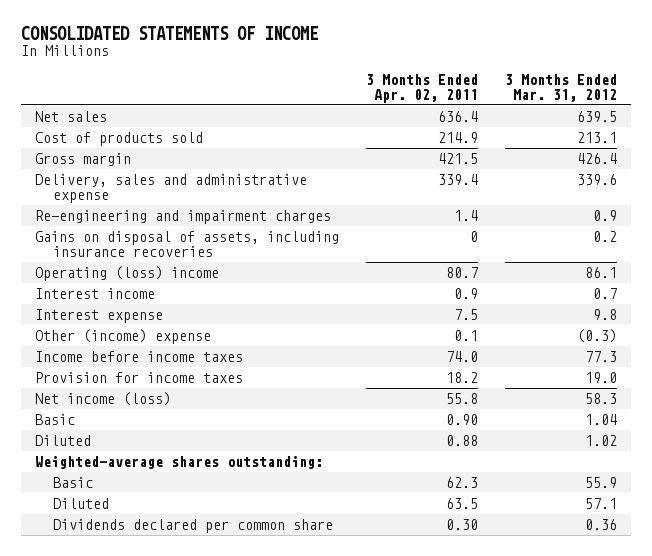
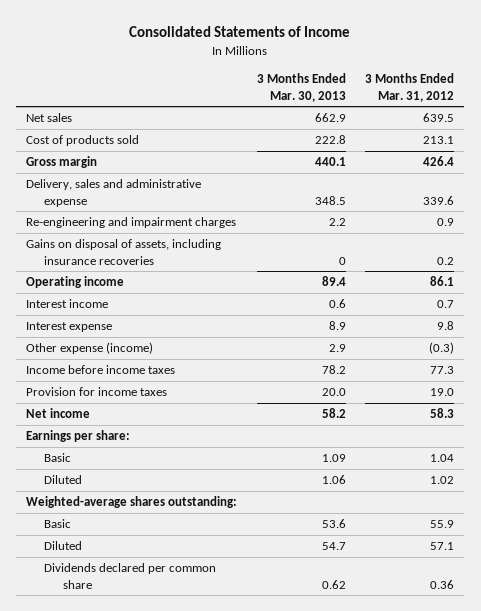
- CONSOLIDATED STATEMENTS OF INCOME
+ Consolidated Statements of Income
- | 3 Months Ended Apr. 02, 2011 | 3 Months Ended Mar. 31, 2012
+ | 3 Months Ended Mar. 30, 2013 | 3 Months Ended Mar. 31, 2012
- Operating (loss) income | 80.7 | 86.1
+ Operating income | 89.4 | 86.1
- Other (income) expense | 0.1 | (0.3)
+ Other expense (income) | 2.9 | (0.3)
- Net income (loss) | 55.8 | 58.3
+ Net income | 58.2 | 58.3
+ Earnings per share:

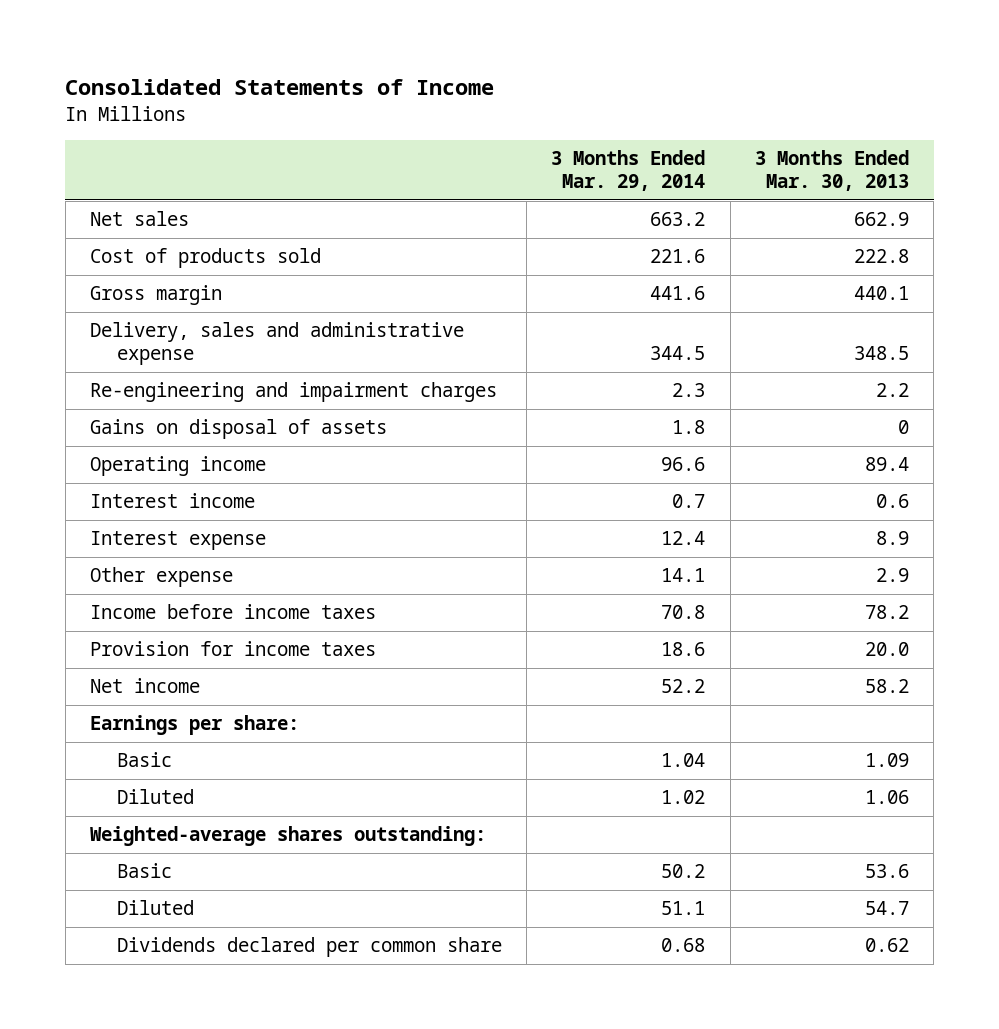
- | 3 Months Ended Mar. 30, 2013 | 3 Months Ended Mar. 31, 2012
+ | 3 Months Ended Mar. 29, 2014 | 3 Months Ended Mar. 30, 2013
- Gains on disposal of assets, including insurance recoveries | 0 | 0.2
+ Gains on disposal of assets | 1.8 | 0
- Other expense (income) | 2.9 | (0.3)
+ Other expense | 14.1 | 2.9

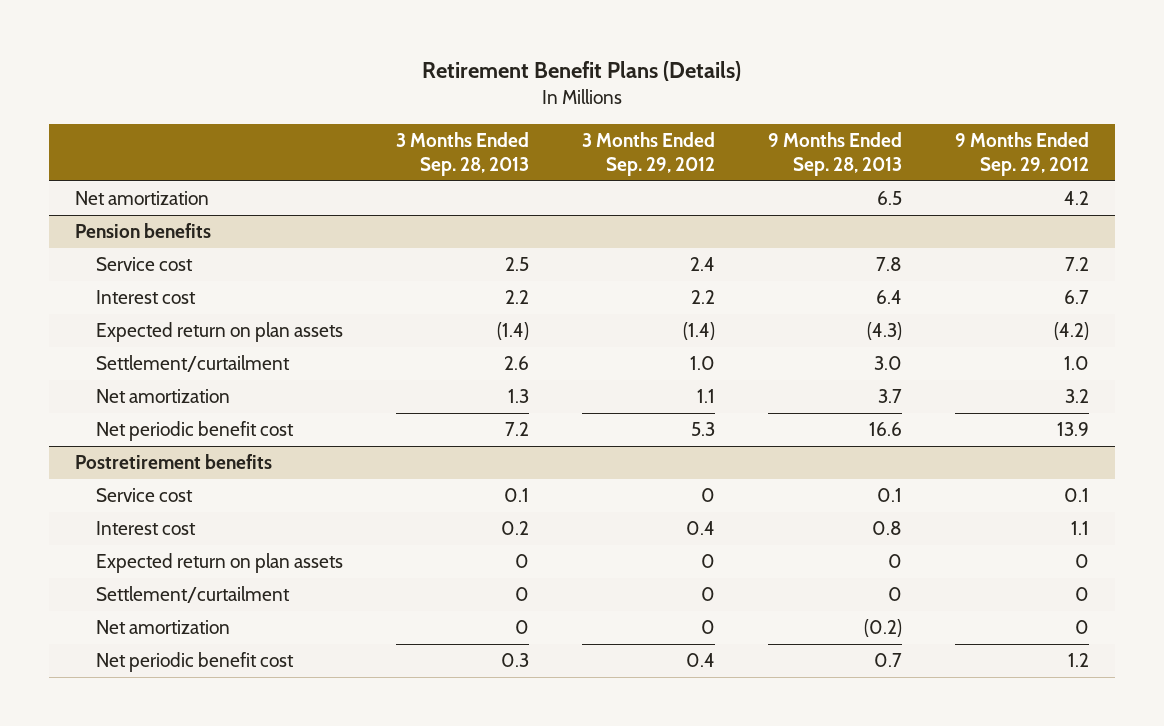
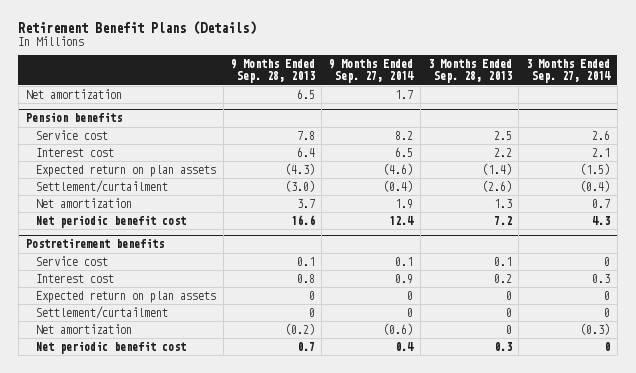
- | 3 Months Ended Sep. 28, 2013 | 3 Months Ended Sep. 29, 2012 | 9 Months Ended Sep. 28, 2013 | 9 Months Ended Sep. 29, 2012
+ | 9 Months Ended Sep. 28, 2013 | 9 Months Ended Sep. 27, 2014 | 3 Months Ended Sep. 28, 2013 | 3 Months Ended Sep. 27, 2014
@ Pension benefits
- Settlement/curtailment | 2.6 | 1.0 | 3.0 | 1.0
+ Settlement/curtailment | (3.0) | (0.4) | (2.6) | (0.4)

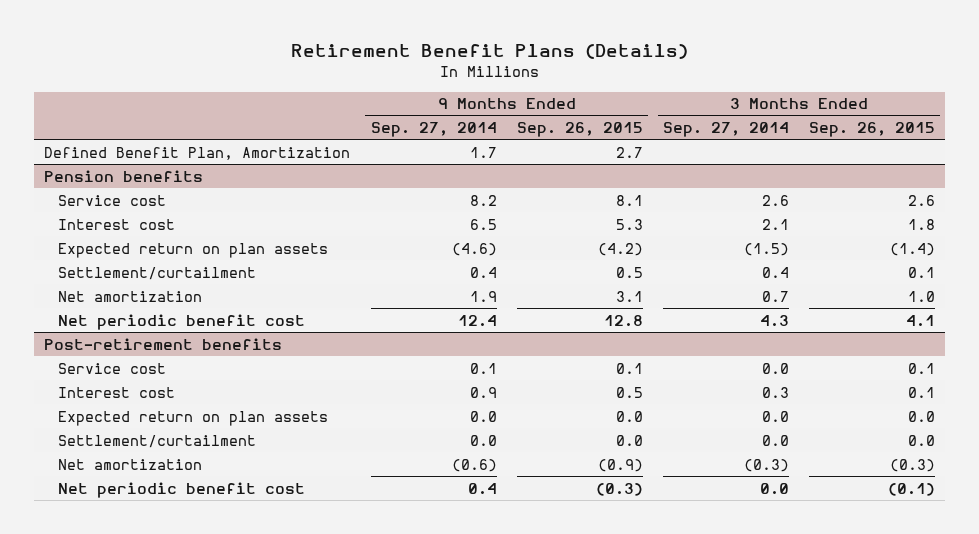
- | 9 Months Ended Sep. 28, 2013 | 9 Months Ended Sep. 27, 2014 | 3 Months Ended Sep. 28, 2013 | 3 Months Ended Sep. 27, 2014
+ | 9 Months Ended Sep. 27, 2014 | 9 Months Ended Sep. 26, 2015 | 3 Months Ended Sep. 27, 2014 | 3 Months Ended Sep. 26, 2015
- Net amortization | 6.5 | 1.7 | |
+ Defined Benefit Plan, Amortization | 1.7 | 2.7 | |
@ Pension benefits
- Settlement/curtailment | (3.0) | (0.4) | (2.6) | (0.4)
+ Settlement/curtailment | 0.4 | 0.5 | 0.4 | 0.1
- Postretirement benefits
- Service cost | 0.1 | 0.1 | 0.1 | 0
+ Post-retirement benefits
+ Service cost | 0.1 | 0.1 | 0.0 | 0.1
- Expected return on plan assets | 0 | 0 | 0 | 0
- Settlement/curtailment | 0 | 0 | 0 | 0
+ Expected return on plan assets | 0.0 | 0.0 | 0.0 | 0.0
+ Settlement/curtailment | 0.0 | 0.0 | 0.0 | 0.0
- Net periodic benefit cost | 0.7 | 0.4 | 0.3 | 0
+ Net periodic benefit cost | 0.4 | (0.3) | 0.0 | (0.1)

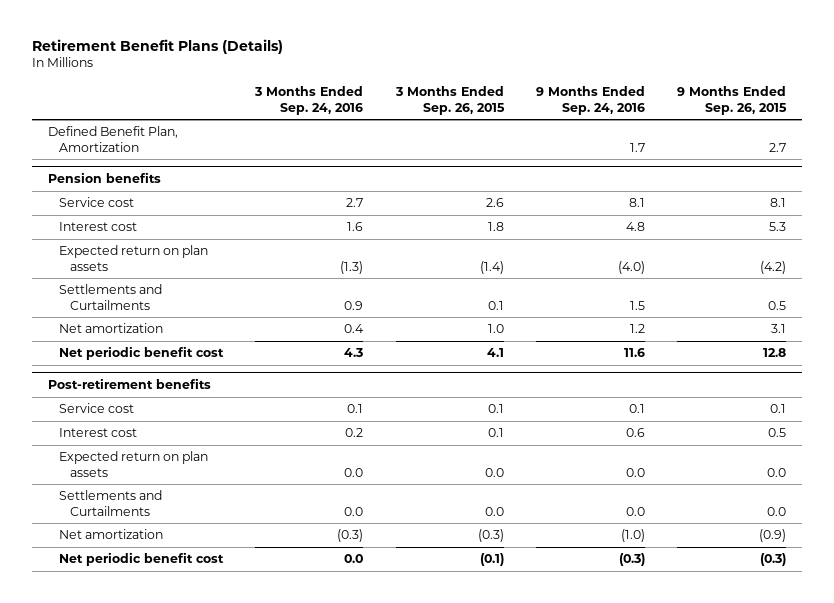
- | 9 Months Ended Sep. 27, 2014 | 9 Months Ended Sep. 26, 2015 | 3 Months Ended Sep. 27, 2014 | 3 Months Ended Sep. 26, 2015
+ | 3 Months Ended Sep. 24, 2016 | 3 Months Ended Sep. 26, 2015 | 9 Months Ended Sep. 24, 2016 | 9 Months Ended Sep. 26, 2015
@ Pension benefits
- Settlement/curtailment | 0.4 | 0.5 | 0.4 | 0.1
+ Settlements and Curtailments | 0.9 | 0.1 | 1.5 | 0.5
@ Post-retirement benefits
- Settlement/curtailment | 0.0 | 0.0 | 0.0 | 0.0
+ Settlements and Curtailments | 0.0 | 0.0 | 0.0 | 0.0

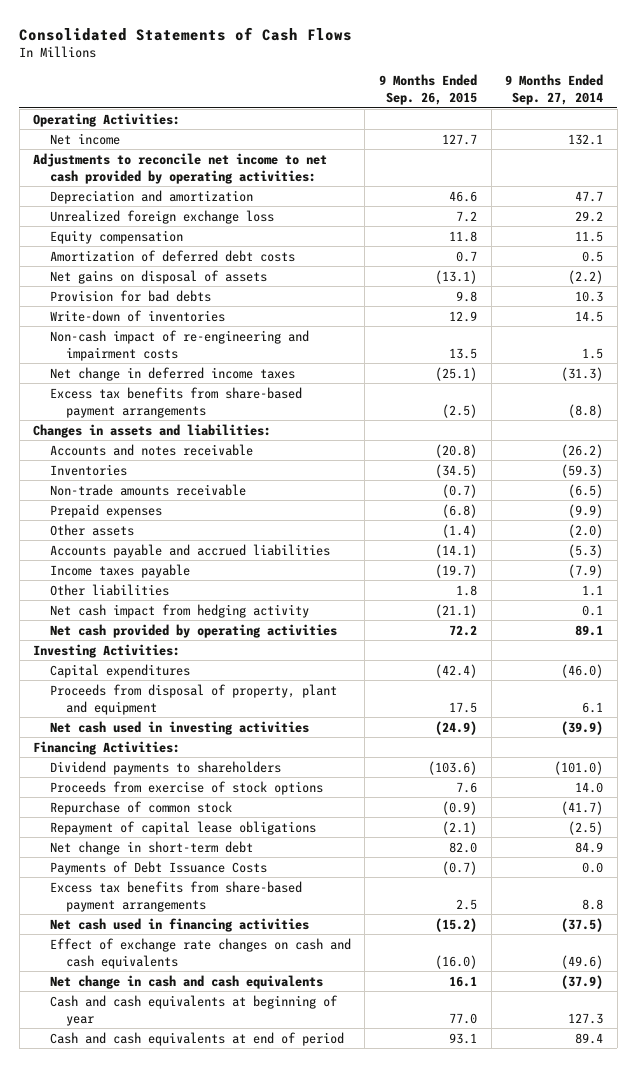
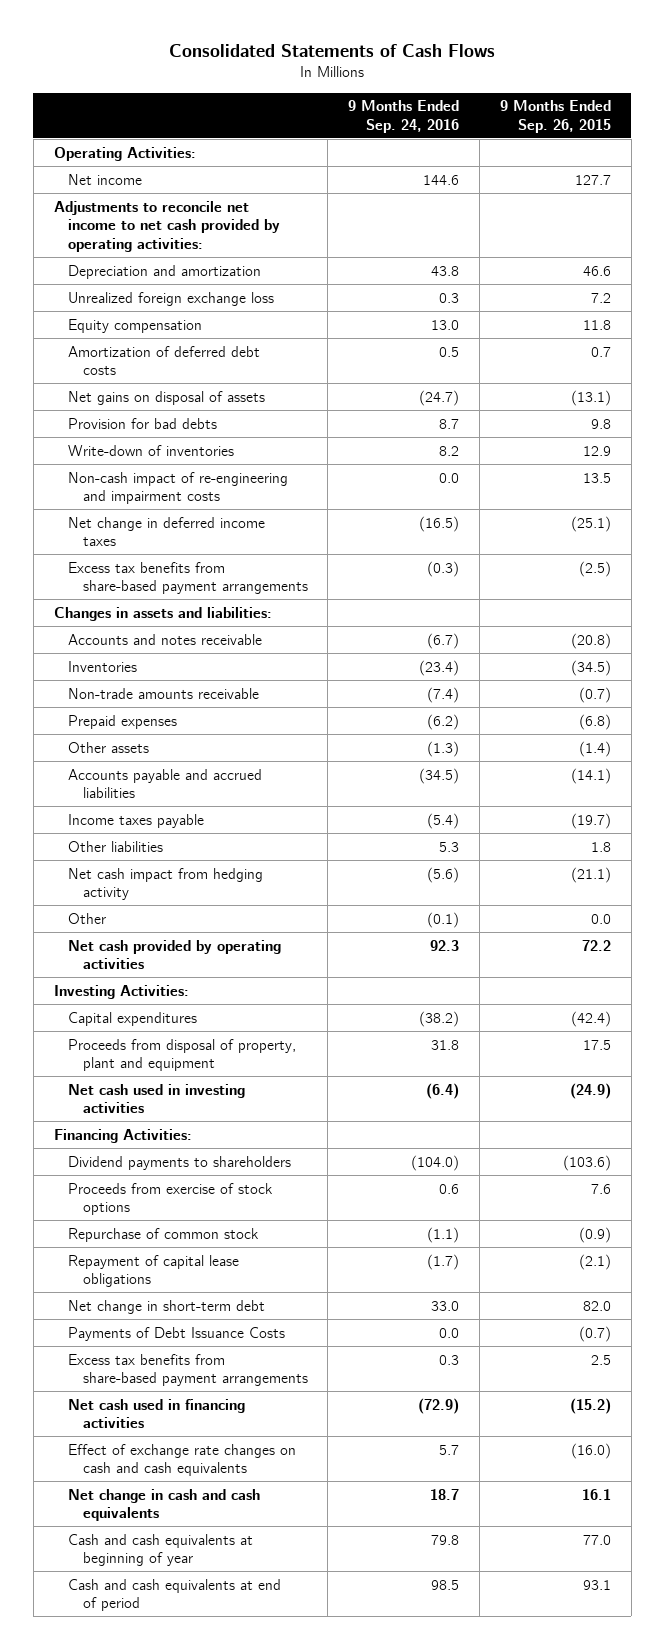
- | 9 Months Ended Sep. 26, 2015 | 9 Months Ended Sep. 27, 2014
+ | 9 Months Ended Sep. 24, 2016 | 9 Months Ended Sep. 26, 2015
+ Other | (0.1) | 0.0

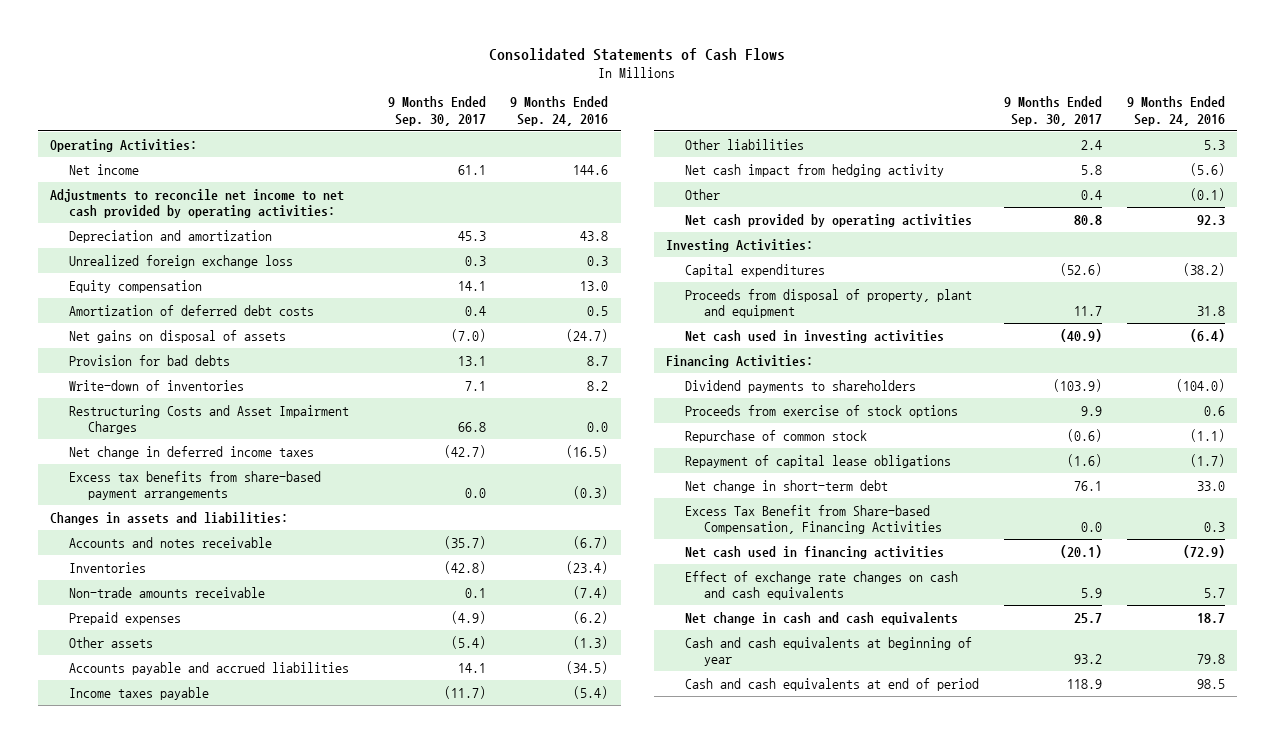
- | 9 Months Ended Sep. 24, 2016 | 9 Months Ended Sep. 26, 2015
+ | 9 Months Ended Sep. 30, 2017 | 9 Months Ended Sep. 24, 2016
- Non-cash impact of re-engineering and impairment costs | 0.0 | 13.5
+ Restructuring Costs and Asset Impairment Charges | 66.8 | 0.0
- Payments of Debt Issuance Costs | 0.0 | (0.7)
- Excess tax benefits from share-based payment arrangements | 0.3 | 2.5
+ Excess Tax Benefit from Share-based Compensation, Financing Activities | 0.0 | 0.3

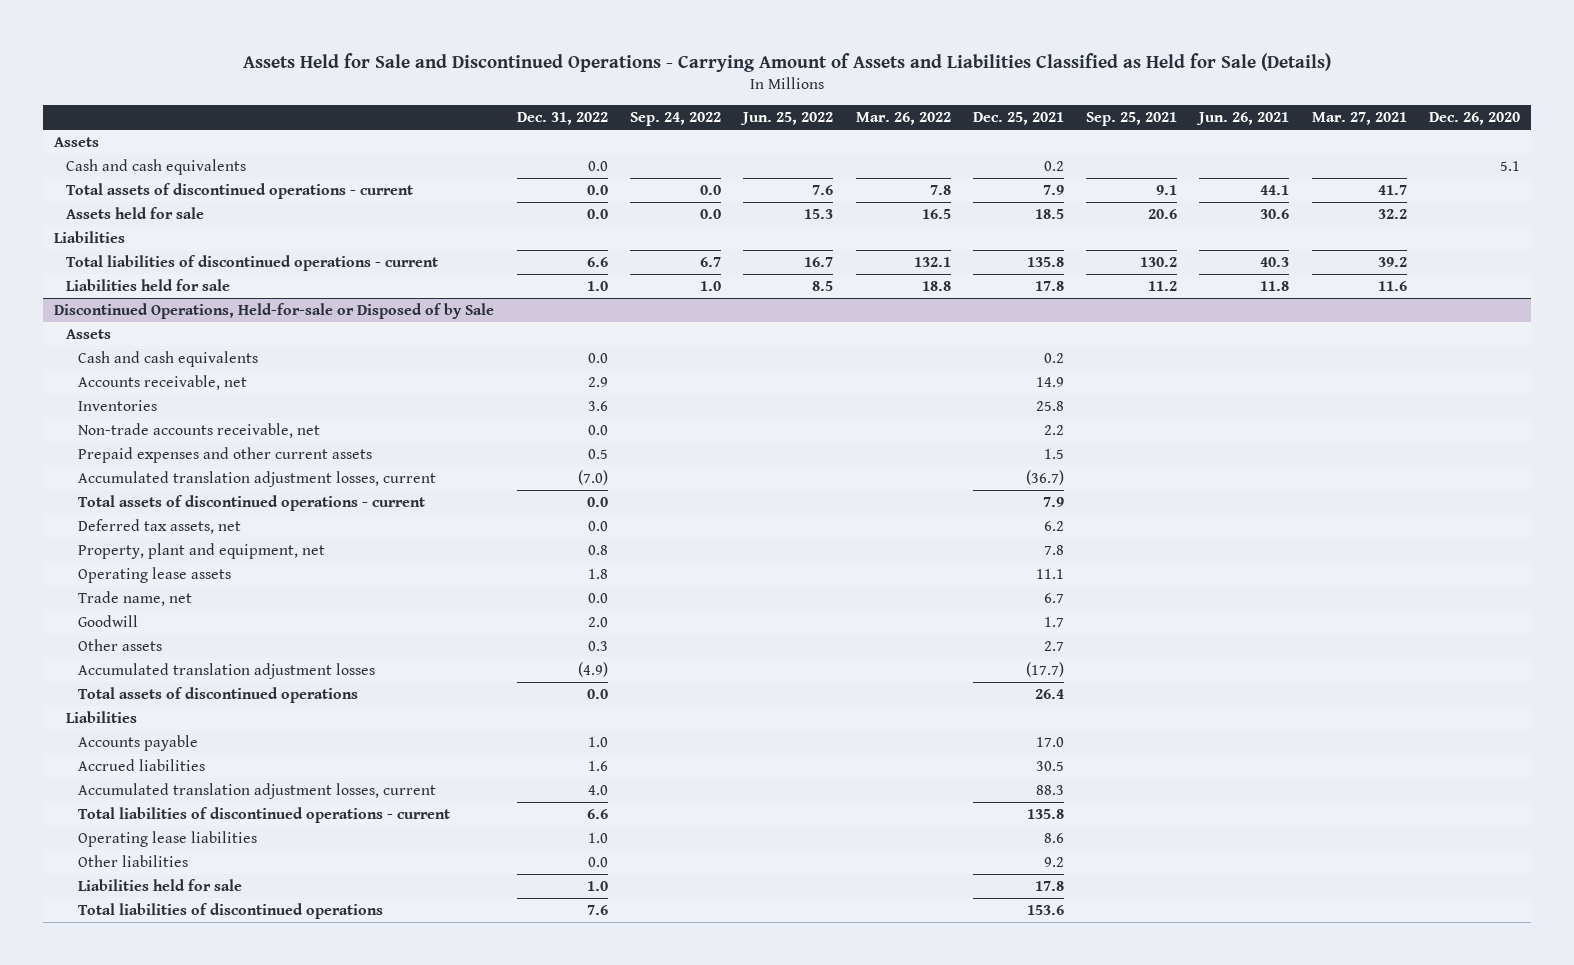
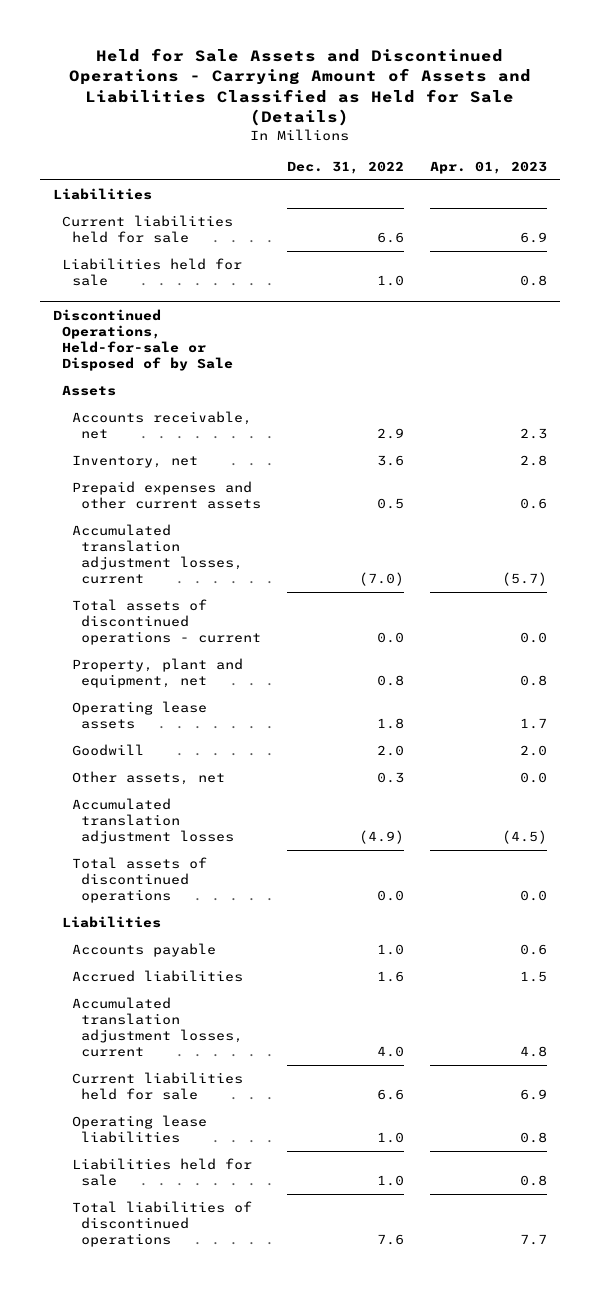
- Assets Held for Sale and Discontinued Operations - Carrying Amount of Assets and Liabilities Classified as Held for Sale (Details)
+ Held for Sale Assets and Discontinued Operations - Carrying Amount of Assets and Liabilities Classified as Held for Sale (Details)
- | Dec. 31, 2022 | Sep. 24, 2022 | Jun. 25, 2022 | Mar. 26, 2022 | Dec. 25, 2021 | Sep. 25, 2021 | Jun. 26, 2021 | Mar. 27, 2021 | Dec. 26, 2020
+ | Dec. 31, 2022 | Apr. 01, 2023
- Assets
- Cash and cash equivalents | 0.0 | | | | 0.2 | | | | 5.1
- Total assets of discontinued operations - current | 0.0 | 0.0 | 7.6 | 7.8 | 7.9 | 9.1 | 44.1 | 41.7 |
- Assets held for sale | 0.0 | 0.0 | 15.3 | 16.5 | 18.5 | 20.6 | 30.6 | 32.2 |
- Total liabilities of discontinued operations - current | 6.6 | 6.7 | 16.7 | 132.1 | 135.8 | 130.2 | 40.3 | 39.2 |
+ Current liabilities held for sale | 6.6 | 6.9
@ Discontinued Operations, Held-for-sale or Disposed of by Sale
- Cash and cash equivalents | 0.0 | | | | 0.2 | | | |
- Inventories | 3.6 | | | | 25.8 | | | |
- Non-trade accounts receivable, net | 0.0 | | | | 2.2 | | | |
+ Inventory, net | 3.6 | 2.8
- Deferred tax assets, net | 0.0 | | | | 6.2 | | | |
- Trade name, net | 0.0 | | | | 6.7 | | | |
- Other assets | 0.3 | | | | 2.7 | | | |
+ Other assets, net | 0.3 | 0.0
- Total liabilities of discontinued operations - current | 6.6 | | | | 135.8 | | | |
+ Current liabilities held for sale | 6.6 | 6.9
- Other liabilities | 0.0 | | | | 9.2 | | | |

